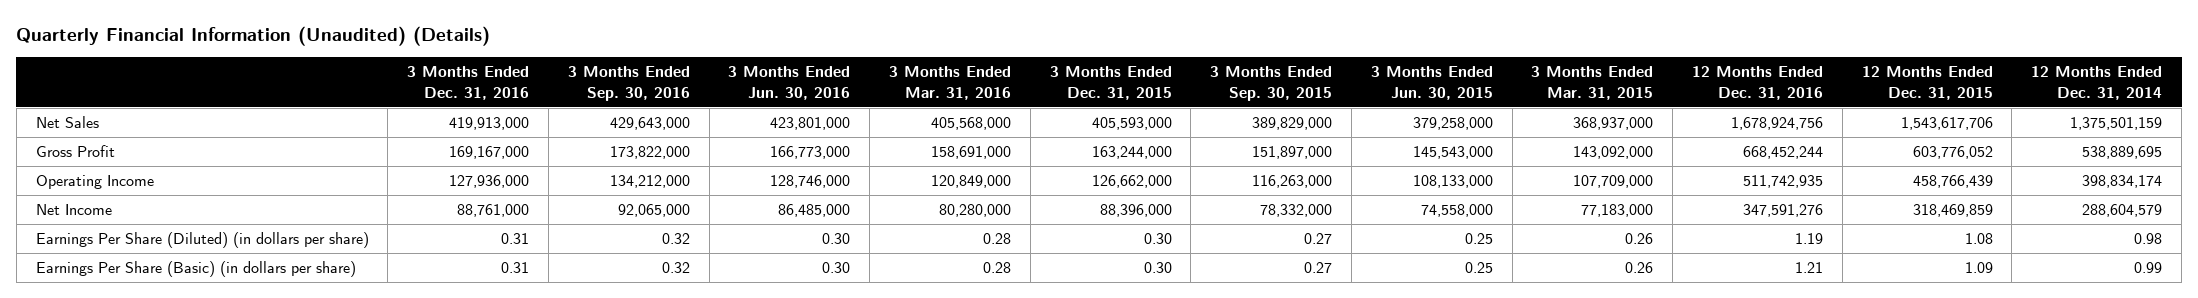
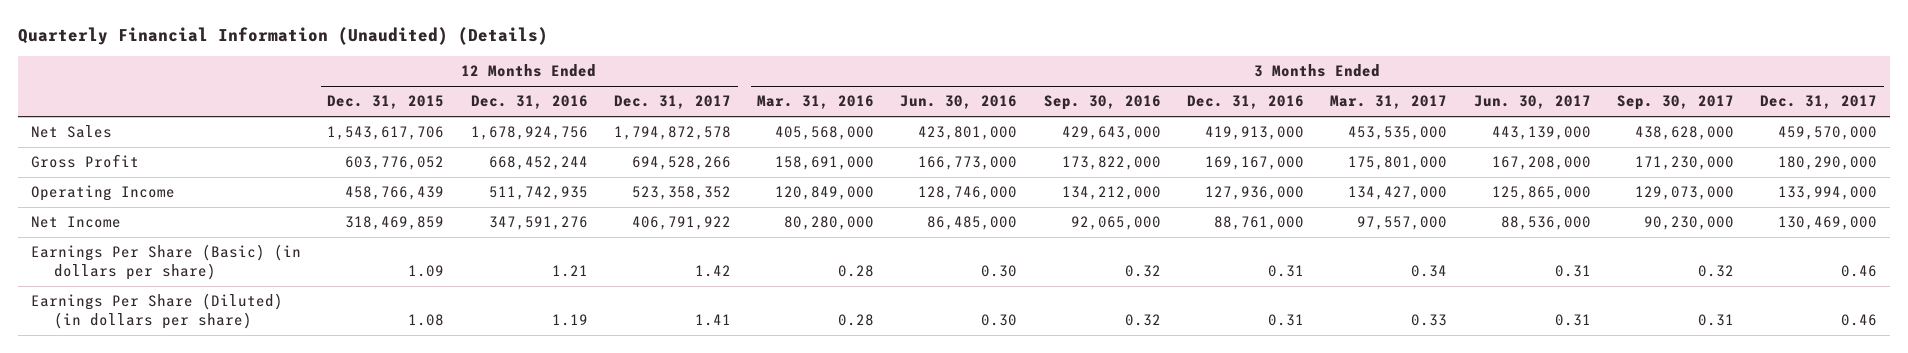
- | 3 Months Ended Dec. 31, 2016 | 3 Months Ended Sep. 30, 2016 | 3 Months Ended Jun. 30, 2016 | 3 Months Ended Mar. 31, 2016 | 3 Months Ended Dec. 31, 2015 | 3 Months Ended Sep. 30, 2015 | 3 Months Ended Jun. 30, 2015 | 3 Months Ended Mar. 31, 2015 | 12 Months Ended Dec. 31, 2016 | 12 Months Ended Dec. 31, 2015 | 12 Months Ended Dec. 31, 2014
+ | 12 Months Ended Dec. 31, 2015 | 12 Months Ended Dec. 31, 2016 | 12 Months Ended Dec. 31, 2017 | 3 Months Ended Mar. 31, 2016 | 3 Months Ended Jun. 30, 2016 | 3 Months Ended Sep. 30, 2016 | 3 Months Ended Dec. 31, 2016 | 3 Months Ended Mar. 31, 2017 | 3 Months Ended Jun. 30, 2017 | 3 Months Ended Sep. 30, 2017 | 3 Months Ended Dec. 31, 2017
moved down: Earnings Per Share (Diluted) (in dollars per share) | 1.08 | 1.19 | 1.41 | 0.28 | 0.30 | 0.32 | 0.31 | 0.33 | 0.31 | 0.31 | 0.46

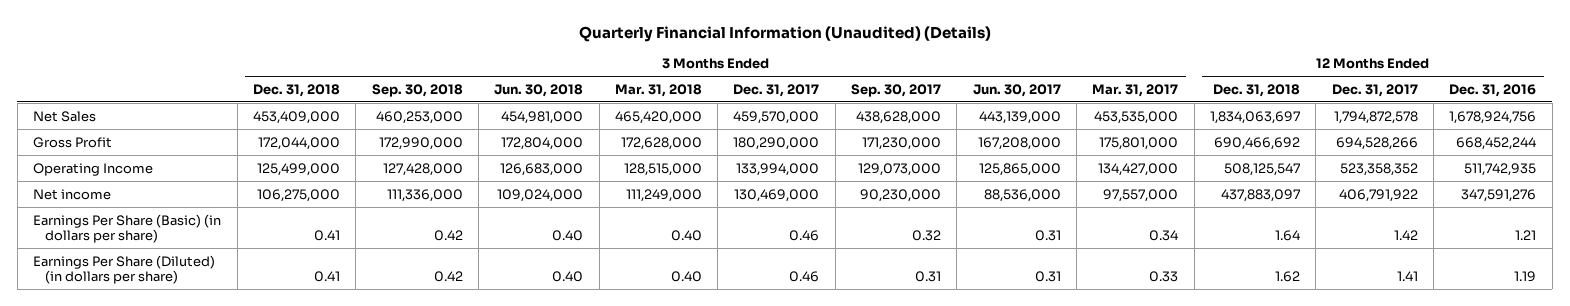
- | 12 Months Ended Dec. 31, 2015 | 12 Months Ended Dec. 31, 2016 | 12 Months Ended Dec. 31, 2017 | 3 Months Ended Mar. 31, 2016 | 3 Months Ended Jun. 30, 2016 | 3 Months Ended Sep. 30, 2016 | 3 Months Ended Dec. 31, 2016 | 3 Months Ended Mar. 31, 2017 | 3 Months Ended Jun. 30, 2017 | 3 Months Ended Sep. 30, 2017 | 3 Months Ended Dec. 31, 2017
+ | 3 Months Ended Dec. 31, 2018 | 3 Months Ended Sep. 30, 2018 | 3 Months Ended Jun. 30, 2018 | 3 Months Ended Mar. 31, 2018 | 3 Months Ended Dec. 31, 2017 | 3 Months Ended Sep. 30, 2017 | 3 Months Ended Jun. 30, 2017 | 3 Months Ended Mar. 31, 2017 | 12 Months Ended Dec. 31, 2018 | 12 Months Ended Dec. 31, 2017 | 12 Months Ended Dec. 31, 2016
- Net Income | 318,469,859 | 347,591,276 | 406,791,922 | 80,280,000 | 86,485,000 | 92,065,000 | 88,761,000 | 97,557,000 | 88,536,000 | 90,230,000 | 130,469,000
+ Net income | 106,275,000 | 111,336,000 | 109,024,000 | 111,249,000 | 130,469,000 | 90,230,000 | 88,536,000 | 97,557,000 | 437,883,097 | 406,791,922 | 347,591,276

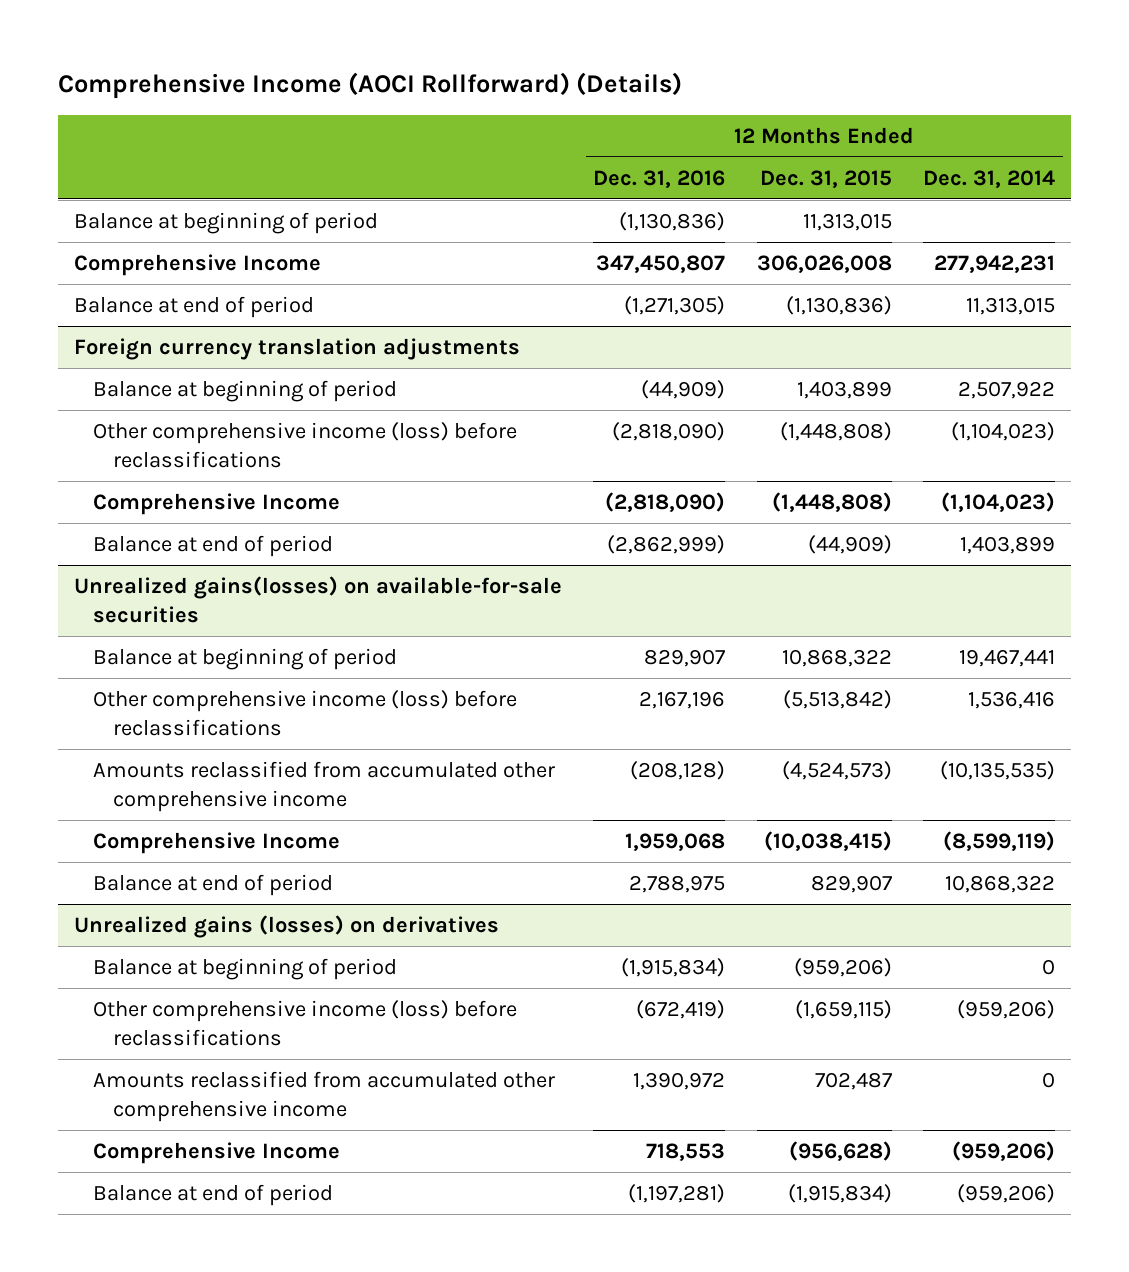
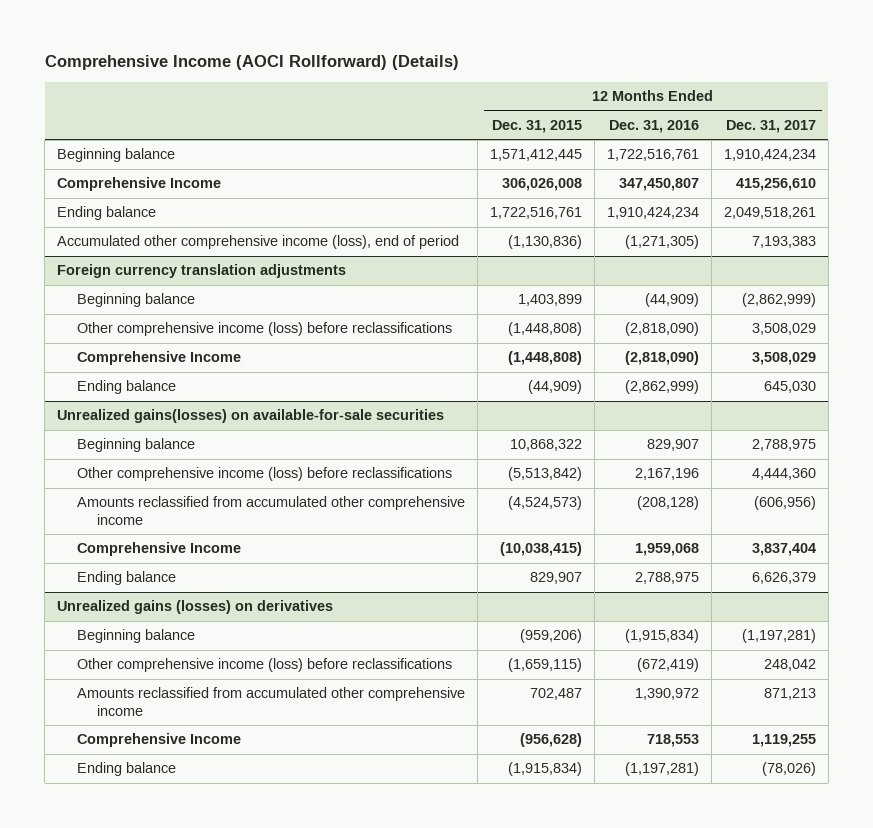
- | 12 Months Ended Dec. 31, 2016 | 12 Months Ended Dec. 31, 2015 | 12 Months Ended Dec. 31, 2014
+ | 12 Months Ended Dec. 31, 2015 | 12 Months Ended Dec. 31, 2016 | 12 Months Ended Dec. 31, 2017
- Balance at beginning of period | (1,130,836) | 11,313,015 |
+ Beginning balance | 1,571,412,445 | 1,722,516,761 | 1,910,424,234
- Balance at end of period | (1,271,305) | (1,130,836) | 11,313,015
+ Ending balance | 1,722,516,761 | 1,910,424,234 | 2,049,518,261
+ Accumulated other comprehensive income (loss), end of period | (1,130,836) | (1,271,305) | 7,193,383
@ Foreign currency translation adjustments
- Balance at beginning of period | (44,909) | 1,403,899 | 2,507,922
+ Beginning balance | 1,403,899 | (44,909) | (2,862,999)
- Balance at end of period | (2,862,999) | (44,909) | 1,403,899
+ Ending balance | (44,909) | (2,862,999) | 645,030
@ Unrealized gains(losses) on available-for-sale securities
- Balance at beginning of period | 829,907 | 10,868,322 | 19,467,441
+ Beginning balance | 10,868,322 | 829,907 | 2,788,975
- Balance at end of period | 2,788,975 | 829,907 | 10,868,322
+ Ending balance | 829,907 | 2,788,975 | 6,626,379
@ Unrealized gains (losses) on derivatives
- Balance at beginning of period | (1,915,834) | (959,206) | 0
+ Beginning balance | (959,206) | (1,915,834) | (1,197,281)
- Balance at end of period | (1,197,281) | (1,915,834) | (959,206)
+ Ending balance | (1,915,834) | (1,197,281) | (78,026)

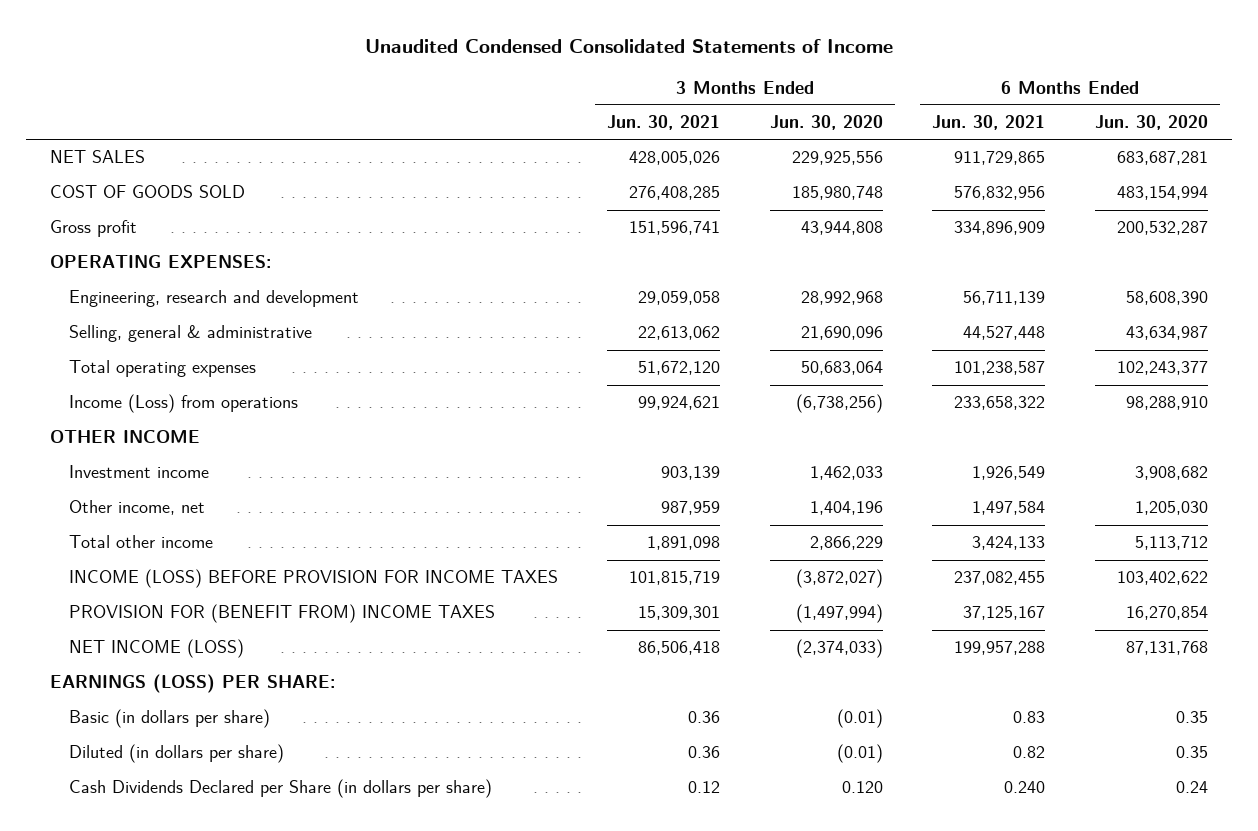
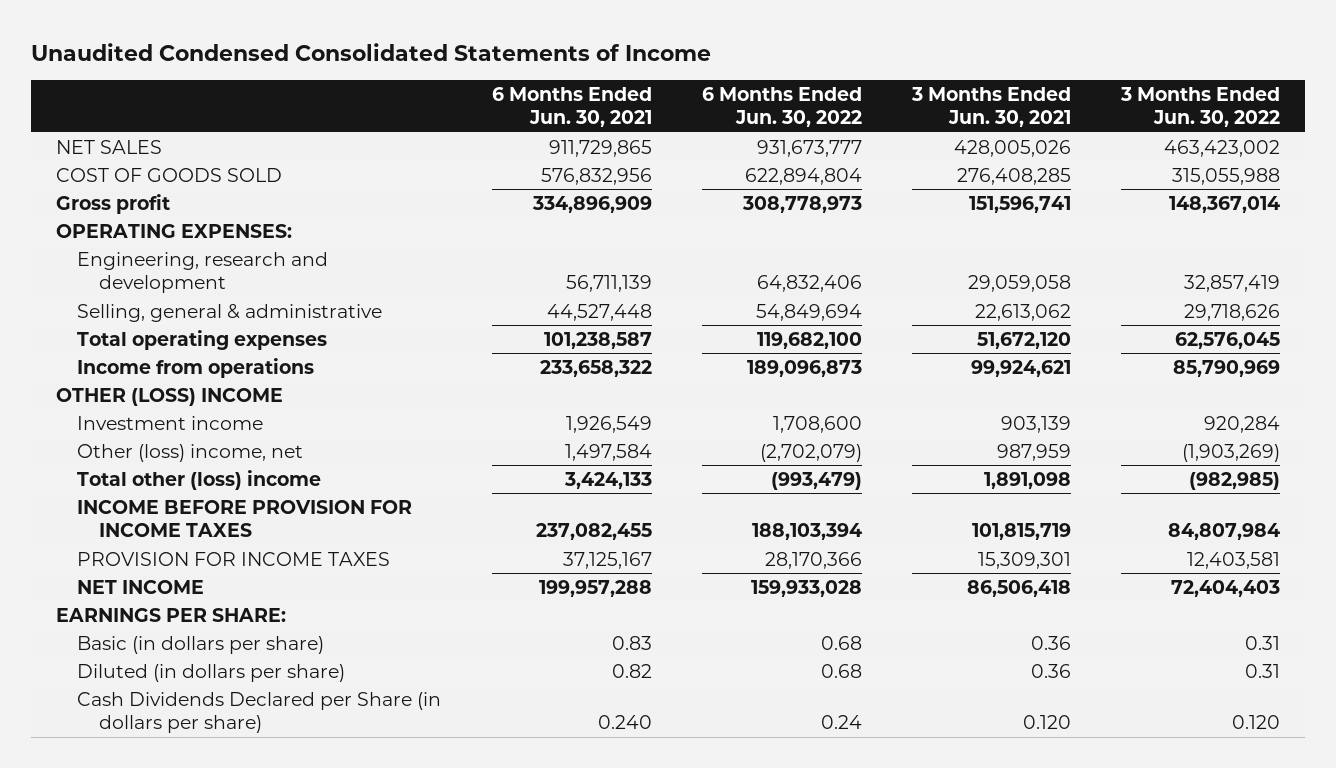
- | 3 Months Ended Jun. 30, 2021 | 3 Months Ended Jun. 30, 2020 | 6 Months Ended Jun. 30, 2021 | 6 Months Ended Jun. 30, 2020
+ | 6 Months Ended Jun. 30, 2021 | 6 Months Ended Jun. 30, 2022 | 3 Months Ended Jun. 30, 2021 | 3 Months Ended Jun. 30, 2022
- Income (Loss) from operations | 99,924,621 | (6,738,256) | 233,658,322 | 98,288,910
- OTHER INCOME
+ Income from operations | 233,658,322 | 189,096,873 | 99,924,621 | 85,790,969
+ OTHER (LOSS) INCOME
- Other income, net | 987,959 | 1,404,196 | 1,497,584 | 1,205,030
- Total other income | 1,891,098 | 2,866,229 | 3,424,133 | 5,113,712
- INCOME (LOSS) BEFORE PROVISION FOR INCOME TAXES | 101,815,719 | (3,872,027) | 237,082,455 | 103,402,622
- PROVISION FOR (BENEFIT FROM) INCOME TAXES | 15,309,301 | (1,497,994) | 37,125,167 | 16,270,854
- NET INCOME (LOSS) | 86,506,418 | (2,374,033) | 199,957,288 | 87,131,768
- EARNINGS (LOSS) PER SHARE:
+ Other (loss) income, net | 1,497,584 | (2,702,079) | 987,959 | (1,903,269)
+ Total other (loss) income | 3,424,133 | (993,479) | 1,891,098 | (982,985)
+ INCOME BEFORE PROVISION FOR INCOME TAXES | 237,082,455 | 188,103,394 | 101,815,719 | 84,807,984
+ PROVISION FOR INCOME TAXES | 37,125,167 | 28,170,366 | 15,309,301 | 12,403,581
+ NET INCOME | 199,957,288 | 159,933,028 | 86,506,418 | 72,404,403
+ EARNINGS PER SHARE:
- Cash Dividends Declared per Share (in dollars per share) | 0.12 | 0.120 | 0.240 | 0.24
+ Cash Dividends Declared per Share (in dollars per share) | 0.240 | 0.24 | 0.120 | 0.120

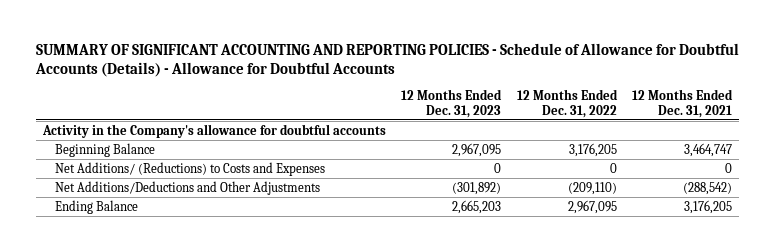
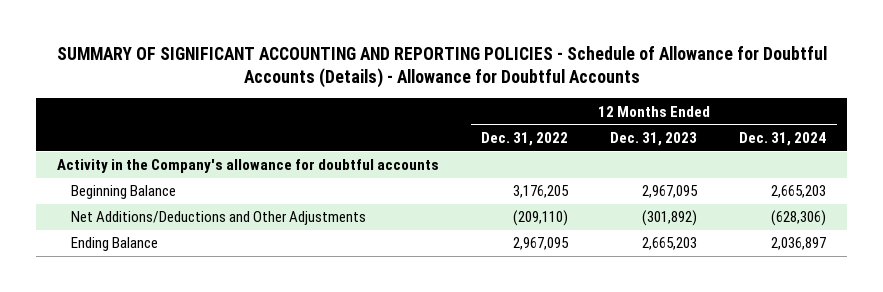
- | 12 Months Ended Dec. 31, 2023 | 12 Months Ended Dec. 31, 2022 | 12 Months Ended Dec. 31, 2021
+ | 12 Months Ended Dec. 31, 2022 | 12 Months Ended Dec. 31, 2023 | 12 Months Ended Dec. 31, 2024
- Net Additions/ (Reductions) to Costs and Expenses | 0 | 0 | 0

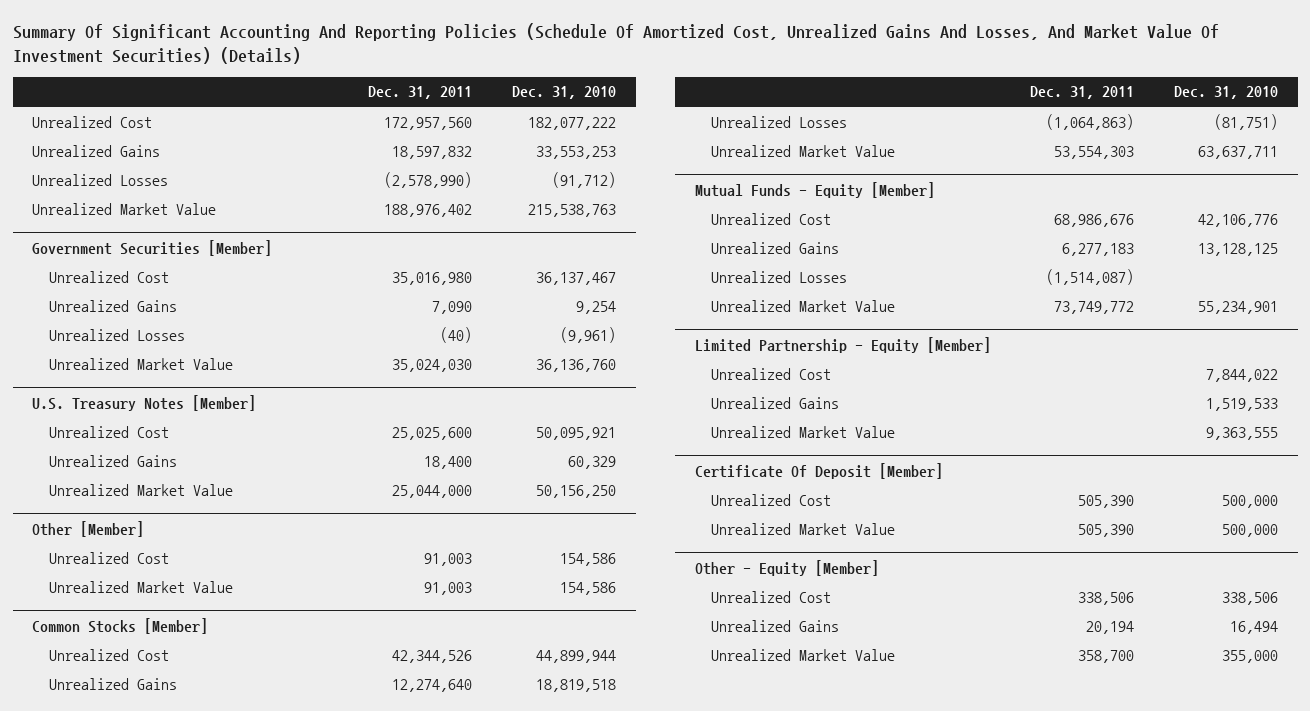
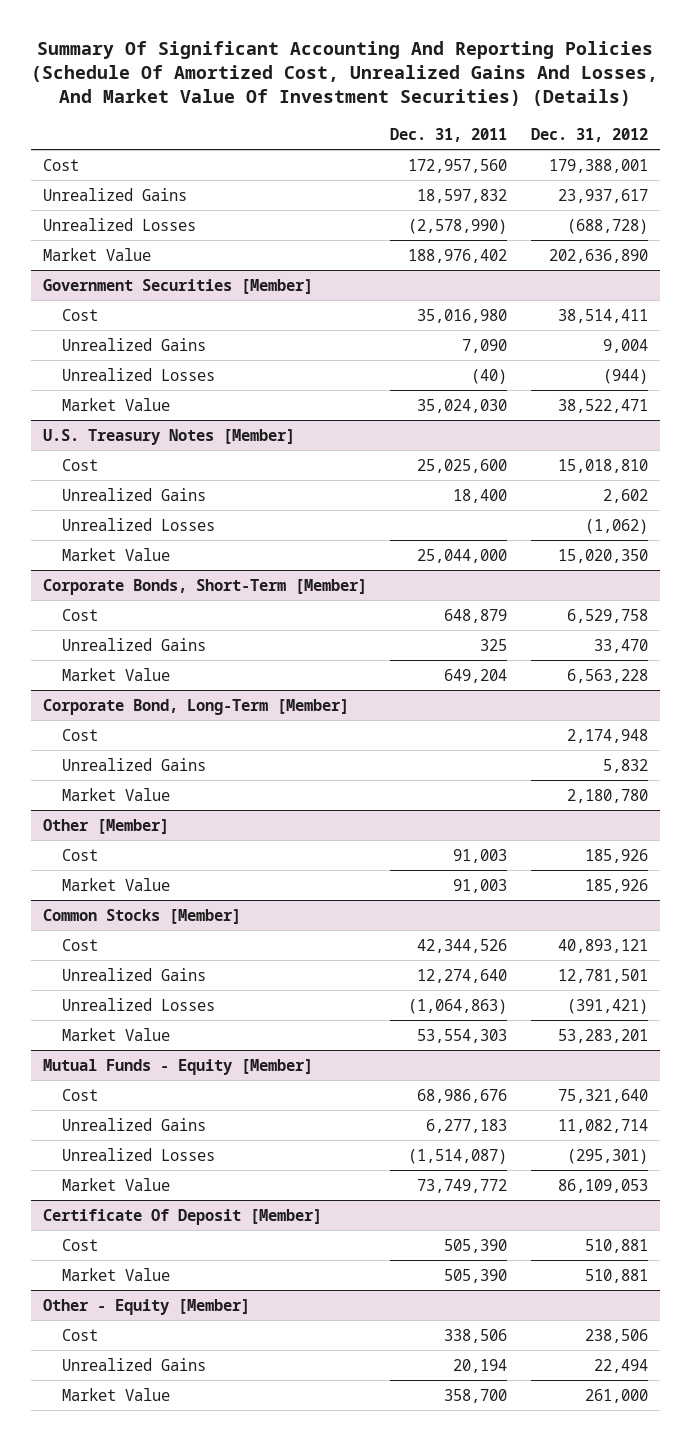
- | Dec. 31, 2011 | Dec. 31, 2010
+ | Dec. 31, 2011 | Dec. 31, 2012
- Unrealized Cost | 172,957,560 | 182,077,222
+ Cost | 172,957,560 | 179,388,001
- Unrealized Market Value | 188,976,402 | 215,538,763
+ Market Value | 188,976,402 | 202,636,890
@ Government Securities [Member]
- Unrealized Cost | 35,016,980 | 36,137,467
+ Cost | 35,016,980 | 38,514,411
- Unrealized Market Value | 35,024,030 | 36,136,760
+ Market Value | 35,024,030 | 38,522,471
@ U.S. Treasury Notes [Member]
- Unrealized Cost | 25,025,600 | 50,095,921
+ Cost | 25,025,600 | 15,018,810
- Unrealized Market Value | 25,044,000 | 50,156,250
+ Unrealized Losses | | (1,062)
+ Market Value | 25,044,000 | 15,020,350
+ Corporate Bonds, Short-Term [Member]
+ Cost | 648,879 | 6,529,758
+ Unrealized Gains | 325 | 33,470
+ Market Value | 649,204 | 6,563,228
+ Corporate Bond, Long-Term [Member]
+ Cost | | 2,174,948
+ Unrealized Gains | | 5,832
+ Market Value | | 2,180,780
@ Other [Member]
- Unrealized Cost | 91,003 | 154,586
- Unrealized Market Value | 91,003 | 154,586
+ Cost | 91,003 | 185,926
+ Market Value | 91,003 | 185,926
@ Common Stocks [Member]
- Unrealized Cost | 42,344,526 | 44,899,944
+ Cost | 42,344,526 | 40,893,121
- Unrealized Market Value | 53,554,303 | 63,637,711
+ Market Value | 53,554,303 | 53,283,201
@ Mutual Funds - Equity [Member]
- Unrealized Cost | 68,986,676 | 42,106,776
+ Cost | 68,986,676 | 75,321,640
- Unrealized Market Value | 73,749,772 | 55,234,901
- Limited Partnership - Equity [Member]
- Unrealized Cost | | 7,844,022
- Unrealized Gains | | 1,519,533
- Unrealized Market Value | | 9,363,555
@ Mutual Funds - Equity [Member]
+ Market Value | 73,749,772 | 86,109,053
@ Certificate Of Deposit [Member]
- Unrealized Cost | 505,390 | 500,000
- Unrealized Market Value | 505,390 | 500,000
+ Cost | 505,390 | 510,881
+ Market Value | 505,390 | 510,881
@ Other - Equity [Member]
- Unrealized Cost | 338,506 | 338,506
+ Cost | 338,506 | 238,506
- Unrealized Market Value | 358,700 | 355,000
+ Market Value | 358,700 | 261,000

